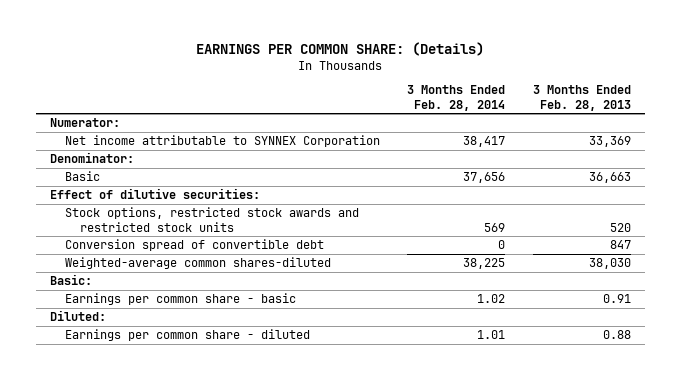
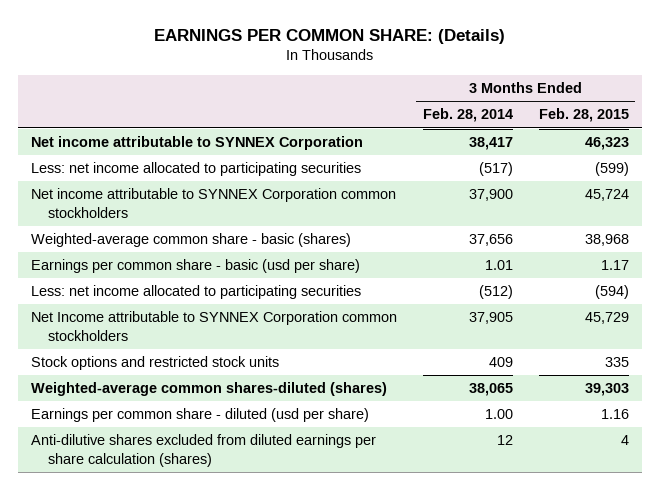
- | 3 Months Ended Feb. 28, 2014 | 3 Months Ended Feb. 28, 2013
+ | 3 Months Ended Feb. 28, 2014 | 3 Months Ended Feb. 28, 2015
- Numerator:
- Denominator:
- Basic | 37,656 | 36,663
- Effect of dilutive securities:
- Stock options, restricted stock awards and restricted stock units | 569 | 520
- Conversion spread of convertible debt | 0 | 847
- Weighted-average common shares-diluted | 38,225 | 38,030
- Basic:
- Earnings per common share - basic | 1.02 | 0.91
- Diluted:
- Earnings per common share - diluted | 1.01 | 0.88
+ Less: net income allocated to participating securities | (517) | (599)
+ Net income attributable to SYNNEX Corporation common stockholders | 37,900 | 45,724
+ Weighted-average common share - basic (shares) | 37,656 | 38,968
+ Earnings per common share - basic (usd per share) | 1.01 | 1.17
+ Less: net income allocated to participating securities | (512) | (594)
+ Net Income attributable to SYNNEX Corporation common stockholders | 37,905 | 45,729
+ Stock options and restricted stock units | 409 | 335
+ Weighted-average common shares-diluted (shares) | 38,065 | 39,303
+ Earnings per common share - diluted (usd per share) | 1.00 | 1.16
+ Anti-dilutive shares excluded from diluted earnings per share calculation (shares) | 12 | 4

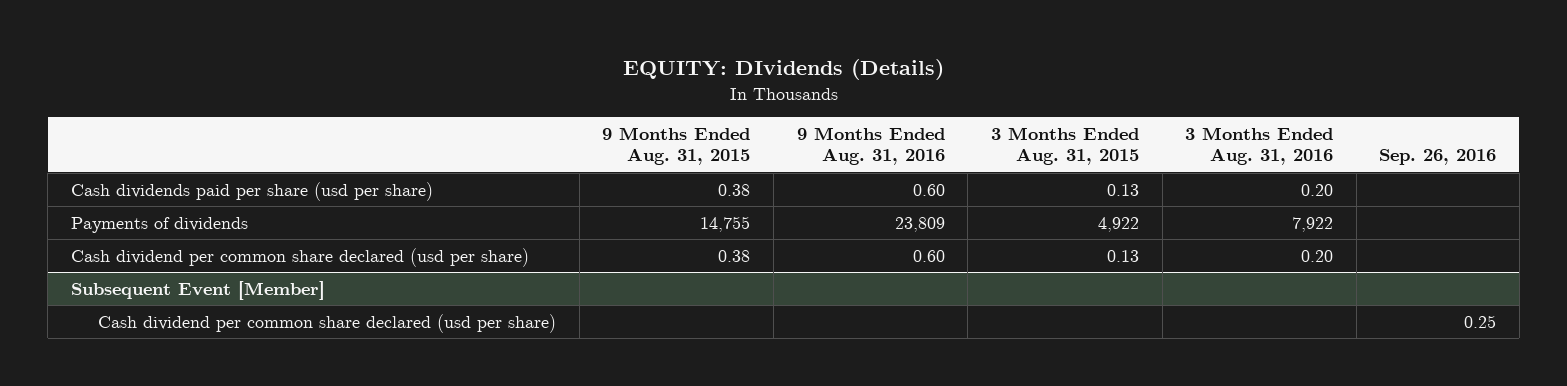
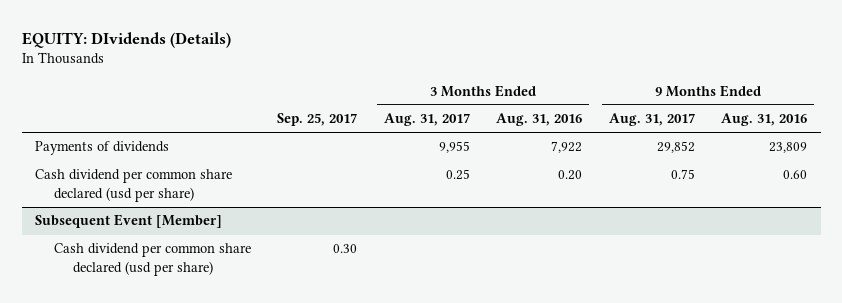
- | 9 Months Ended Aug. 31, 2015 | 9 Months Ended Aug. 31, 2016 | 3 Months Ended Aug. 31, 2015 | 3 Months Ended Aug. 31, 2016 | Sep. 26, 2016
+ | Sep. 25, 2017 | 3 Months Ended Aug. 31, 2017 | 3 Months Ended Aug. 31, 2016 | 9 Months Ended Aug. 31, 2017 | 9 Months Ended Aug. 31, 2016
- Cash dividends paid per share (usd per share) | 0.38 | 0.60 | 0.13 | 0.20 |

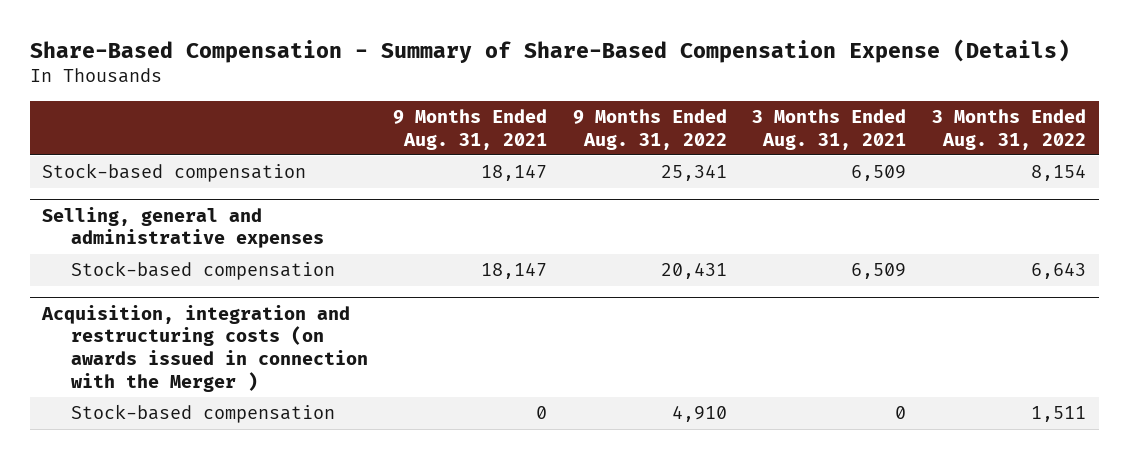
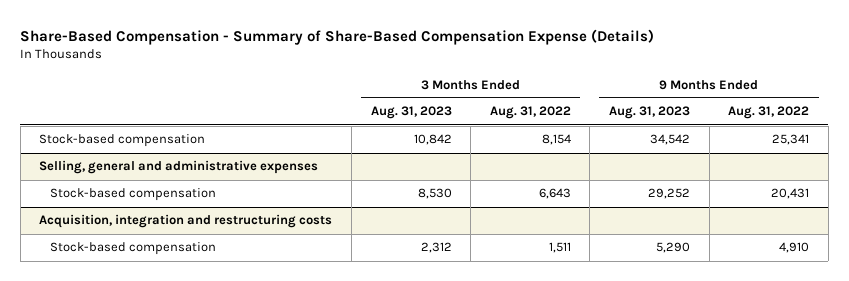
- | 9 Months Ended Aug. 31, 2021 | 9 Months Ended Aug. 31, 2022 | 3 Months Ended Aug. 31, 2021 | 3 Months Ended Aug. 31, 2022
+ | 3 Months Ended Aug. 31, 2023 | 3 Months Ended Aug. 31, 2022 | 9 Months Ended Aug. 31, 2023 | 9 Months Ended Aug. 31, 2022
- Acquisition, integration and restructuring costs (on awards issued in connection with the Merger )
+ Acquisition, integration and restructuring costs

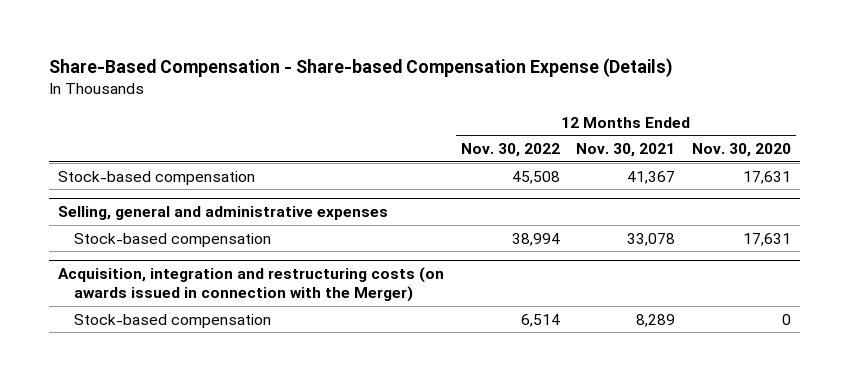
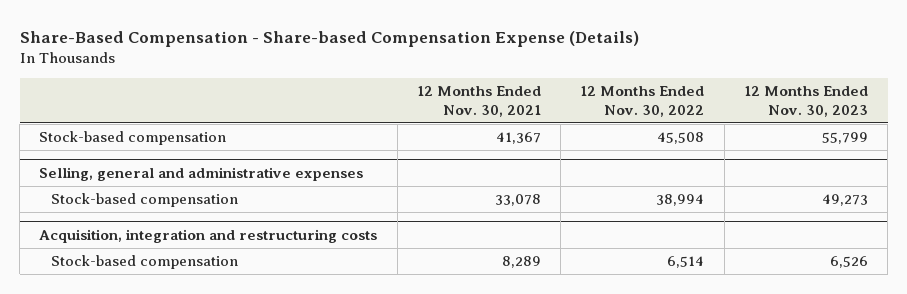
- | 12 Months Ended Nov. 30, 2022 | 12 Months Ended Nov. 30, 2021 | 12 Months Ended Nov. 30, 2020
+ | 12 Months Ended Nov. 30, 2021 | 12 Months Ended Nov. 30, 2022 | 12 Months Ended Nov. 30, 2023
- Acquisition, integration and restructuring costs (on awards issued in connection with the Merger)
+ Acquisition, integration and restructuring costs

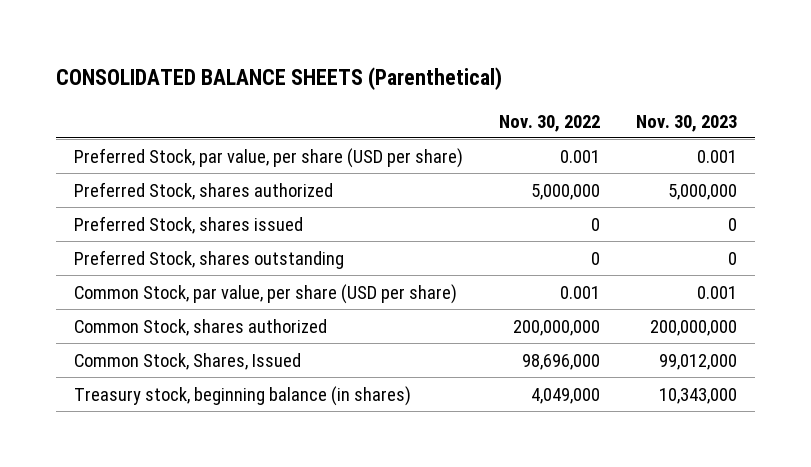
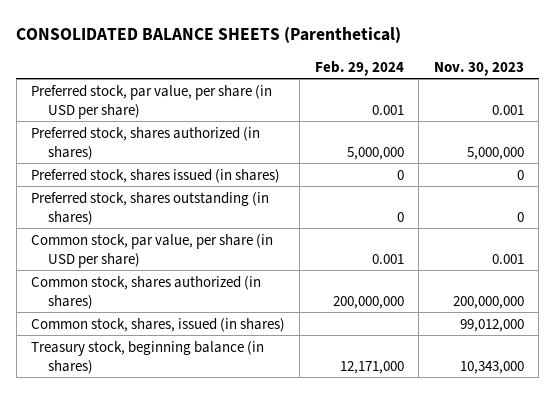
- | Nov. 30, 2022 | Nov. 30, 2023
+ | Feb. 29, 2024 | Nov. 30, 2023
- Preferred Stock, par value, per share (USD per share) | 0.001 | 0.001
- Preferred Stock, shares authorized | 5,000,000 | 5,000,000
- Preferred Stock, shares issued | 0 | 0
- Preferred Stock, shares outstanding | 0 | 0
- Common Stock, par value, per share (USD per share) | 0.001 | 0.001
- Common Stock, shares authorized | 200,000,000 | 200,000,000
- Common Stock, Shares, Issued | 98,696,000 | 99,012,000
+ Preferred stock, par value, per share (in USD per share) | 0.001 | 0.001
+ Preferred stock, shares authorized (in shares) | 5,000,000 | 5,000,000
+ Preferred stock, shares issued (in shares) | 0 | 0
+ Preferred stock, shares outstanding (in shares) | 0 | 0
+ Common stock, par value, per share (in USD per share) | 0.001 | 0.001
+ Common stock, shares authorized (in shares) | 200,000,000 | 200,000,000
+ Common stock, shares, issued (in shares) | | 99,012,000

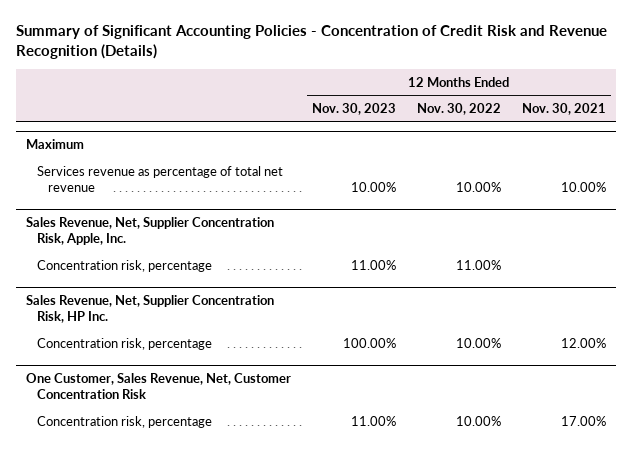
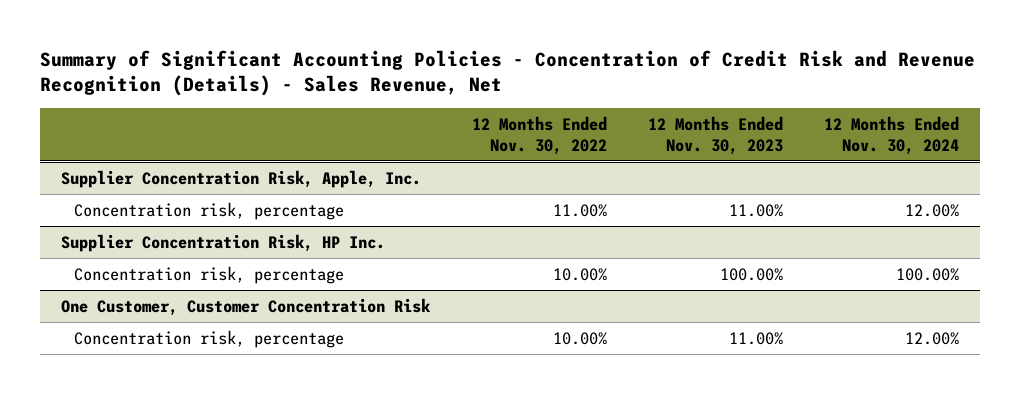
- Summary of Significant Accounting Policies - Concentration of Credit Risk and Revenue Recognition (Details)
+ Summary of Significant Accounting Policies - Concentration of Credit Risk and Revenue Recognition (Details) - Sales Revenue, Net
- | 12 Months Ended Nov. 30, 2023 | 12 Months Ended Nov. 30, 2022 | 12 Months Ended Nov. 30, 2021
+ | 12 Months Ended Nov. 30, 2022 | 12 Months Ended Nov. 30, 2023 | 12 Months Ended Nov. 30, 2024
- Maximum
- Services revenue as percentage of total net revenue | 10.00% | 10.00% | 10.00%
- Sales Revenue, Net, Supplier Concentration Risk, Apple, Inc.
+ Supplier Concentration Risk, Apple, Inc.
- Sales Revenue, Net, Supplier Concentration Risk, HP Inc.
+ Supplier Concentration Risk, HP Inc.
- One Customer, Sales Revenue, Net, Customer Concentration Risk
+ One Customer, Customer Concentration Risk

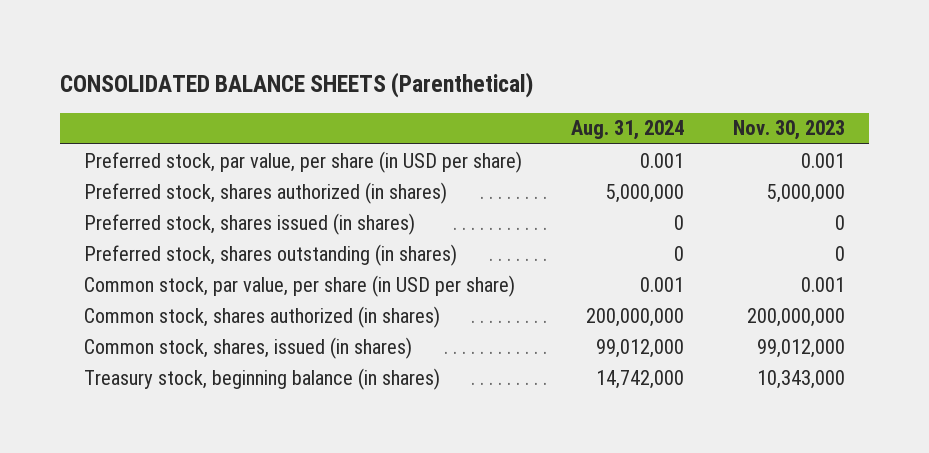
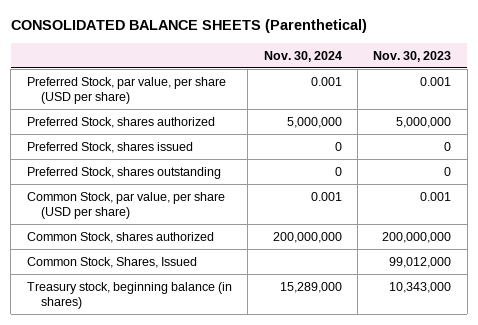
- | Aug. 31, 2024 | Nov. 30, 2023
+ | Nov. 30, 2024 | Nov. 30, 2023
- Preferred stock, par value, per share (in USD per share) | 0.001 | 0.001
- Preferred stock, shares authorized (in shares) | 5,000,000 | 5,000,000
- Preferred stock, shares issued (in shares) | 0 | 0
- Preferred stock, shares outstanding (in shares) | 0 | 0
- Common stock, par value, per share (in USD per share) | 0.001 | 0.001
- Common stock, shares authorized (in shares) | 200,000,000 | 200,000,000
- Common stock, shares, issued (in shares) | 99,012,000 | 99,012,000
+ Preferred Stock, par value, per share (USD per share) | 0.001 | 0.001
+ Preferred Stock, shares authorized | 5,000,000 | 5,000,000
+ Preferred Stock, shares issued | 0 | 0
+ Preferred Stock, shares outstanding | 0 | 0
+ Common Stock, par value, per share (USD per share) | 0.001 | 0.001
+ Common Stock, shares authorized | 200,000,000 | 200,000,000
+ Common Stock, Shares, Issued | | 99,012,000

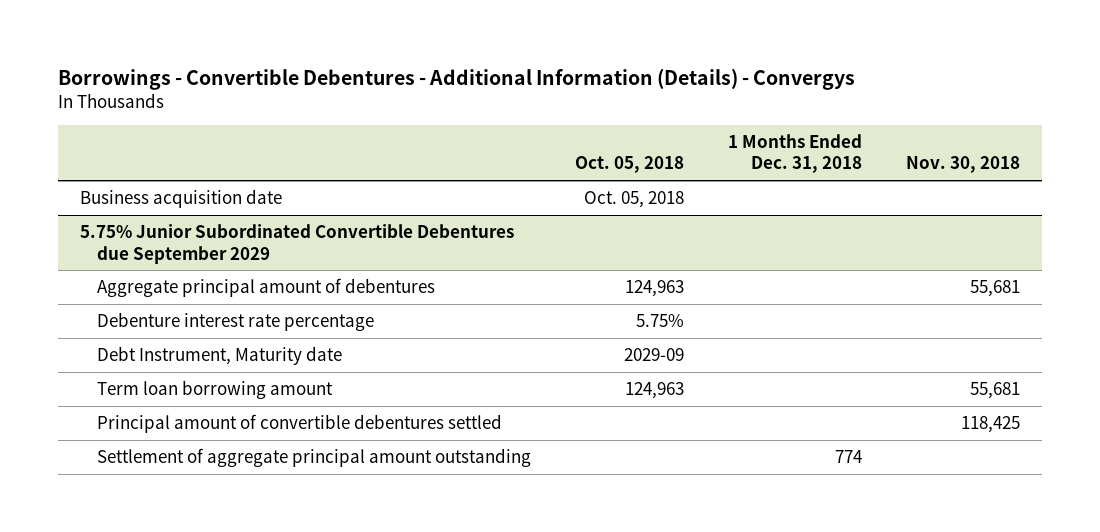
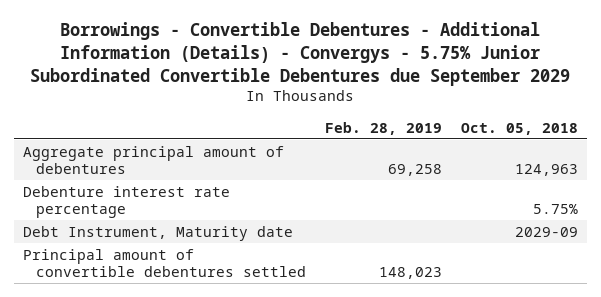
- Borrowings - Convertible Debentures - Additional Information (Details) - Convergys
+ Borrowings - Convertible Debentures - Additional Information (Details) - Convergys - 5.75% Junior Subordinated Convertible Debentures due September 2029
- | Oct. 05, 2018 | 1 Months Ended Dec. 31, 2018 | Nov. 30, 2018
+ | Feb. 28, 2019 | Oct. 05, 2018
- Business acquisition date | Oct. 05, 2018 | |
- 5.75% Junior Subordinated Convertible Debentures due September 2029
- Term loan borrowing amount | 124,963 | | 55,681
- Settlement of aggregate principal amount outstanding | | 774 |

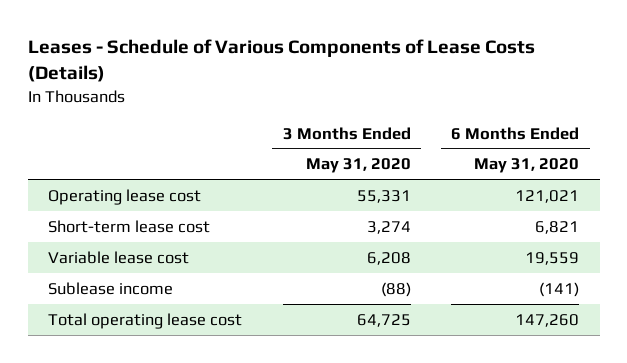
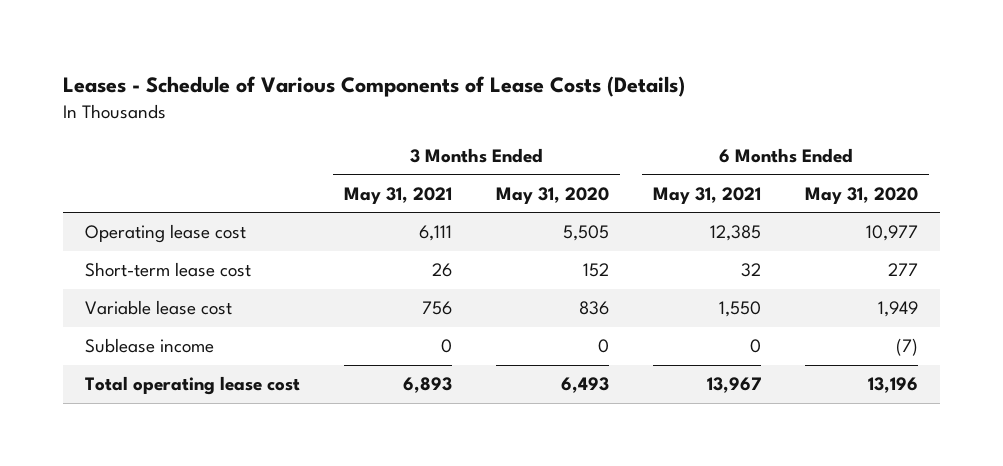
- | 3 Months Ended May 31, 2020 | 6 Months Ended May 31, 2020
+ | 3 Months Ended May 31, 2021 | 3 Months Ended May 31, 2020 | 6 Months Ended May 31, 2021 | 6 Months Ended May 31, 2020
- Operating lease cost | 55,331 | 121,021
- Short-term lease cost | 3,274 | 6,821
- Variable lease cost | 6,208 | 19,559
- Sublease income | (88) | (141)
- Total operating lease cost | 64,725 | 147,260
+ Operating lease cost | 6,111 | 5,505 | 12,385 | 10,977
+ Short-term lease cost | 26 | 152 | 32 | 277
+ Variable lease cost | 756 | 836 | 1,550 | 1,949
+ Sublease income | 0 | 0 | 0 | (7)
+ Total operating lease cost | 6,893 | 6,493 | 13,967 | 13,196

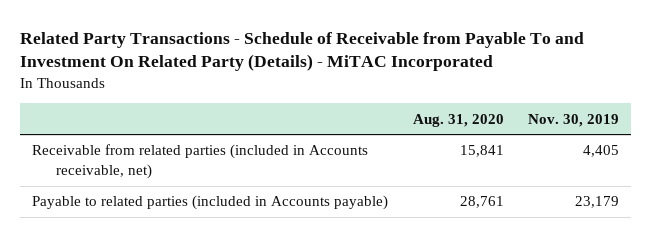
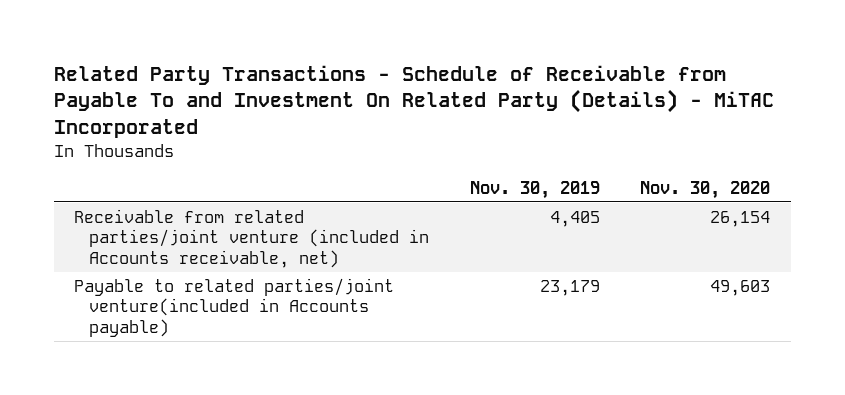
- | Aug. 31, 2020 | Nov. 30, 2019
+ | Nov. 30, 2019 | Nov. 30, 2020
- Receivable from related parties (included in Accounts receivable, net) | 15,841 | 4,405
- Payable to related parties (included in Accounts payable) | 28,761 | 23,179
+ Receivable from related parties/joint venture (included in Accounts receivable, net) | 4,405 | 26,154
+ Payable to related parties/joint venture(included in Accounts payable) | 23,179 | 49,603

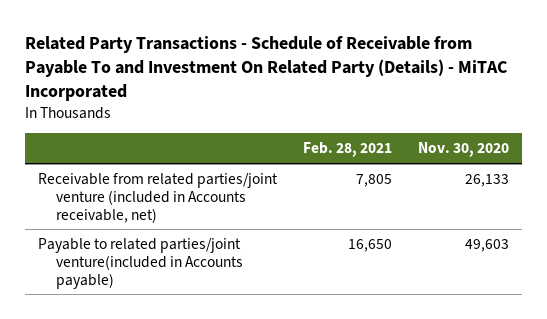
- | Nov. 30, 2019 | Nov. 30, 2020
+ | Feb. 28, 2021 | Nov. 30, 2020
- Receivable from related parties/joint venture (included in Accounts receivable, net) | 4,405 | 26,154
+ Receivable from related parties/joint venture (included in Accounts receivable, net) | 7,805 | 26,133

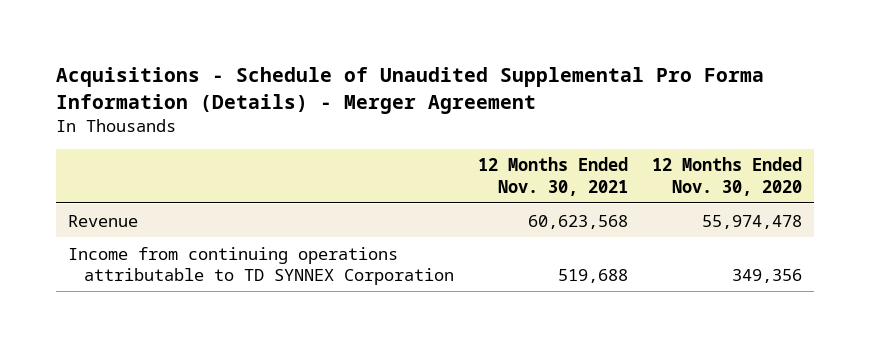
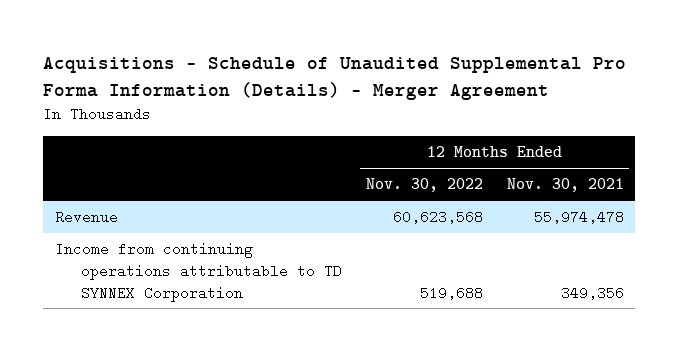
- | 12 Months Ended Nov. 30, 2021 | 12 Months Ended Nov. 30, 2020
+ | 12 Months Ended Nov. 30, 2022 | 12 Months Ended Nov. 30, 2021
- Revenue | 60,623,568 | 55,974,478
- Income from continuing operations attributable to TD SYNNEX Corporation | 519,688 | 349,356
+ Revenue | 60,623,568 | 55,974,478
+ Income from continuing operations attributable to TD SYNNEX Corporation | 519,688 | 349,356

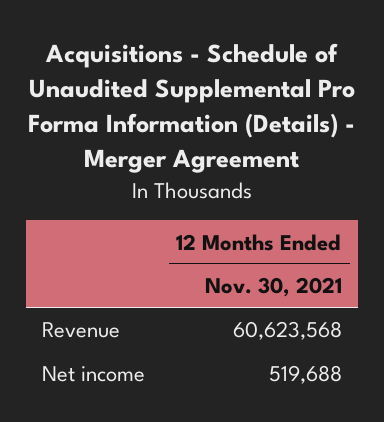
- | 12 Months Ended Nov. 30, 2022 | 12 Months Ended Nov. 30, 2021
+ | 12 Months Ended Nov. 30, 2021
- Revenue | 60,623,568 | 55,974,478
- Income from continuing operations attributable to TD SYNNEX Corporation | 519,688 | 349,356
+ Revenue | 60,623,568
+ Net income | 519,688

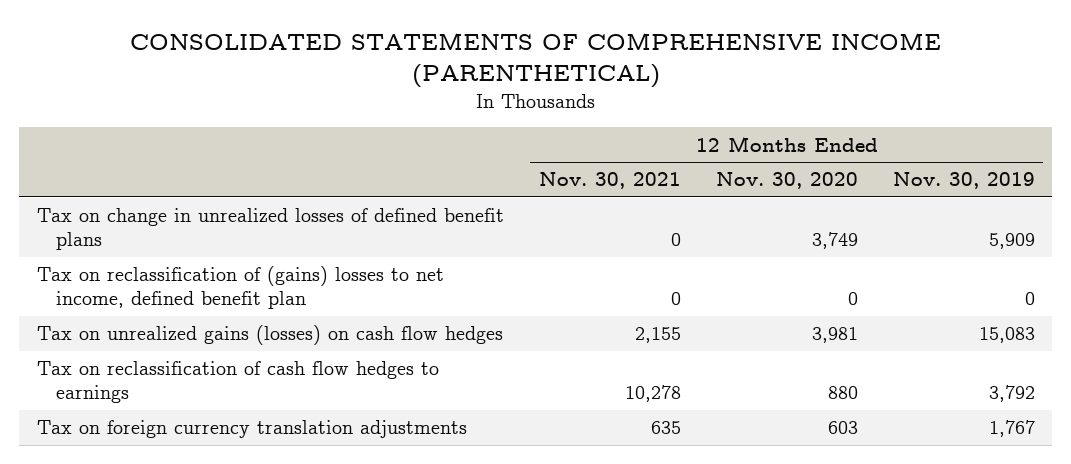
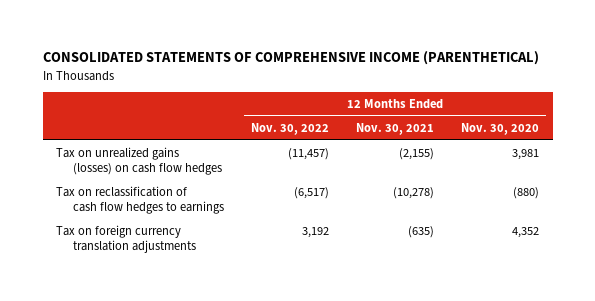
- | 12 Months Ended Nov. 30, 2021 | 12 Months Ended Nov. 30, 2020 | 12 Months Ended Nov. 30, 2019
+ | 12 Months Ended Nov. 30, 2022 | 12 Months Ended Nov. 30, 2021 | 12 Months Ended Nov. 30, 2020
- Tax on change in unrealized losses of defined benefit plans | 0 | 3,749 | 5,909
- Tax on reclassification of (gains) losses to net income, defined benefit plan | 0 | 0 | 0
- Tax on unrealized gains (losses) on cash flow hedges | 2,155 | 3,981 | 15,083
- Tax on reclassification of cash flow hedges to earnings | 10,278 | 880 | 3,792
- Tax on foreign currency translation adjustments | 635 | 603 | 1,767
+ Tax on unrealized gains (losses) on cash flow hedges | (11,457) | (2,155) | 3,981
+ Tax on reclassification of cash flow hedges to earnings | (6,517) | (10,278) | (880)
+ Tax on foreign currency translation adjustments | 3,192 | (635) | 4,352

